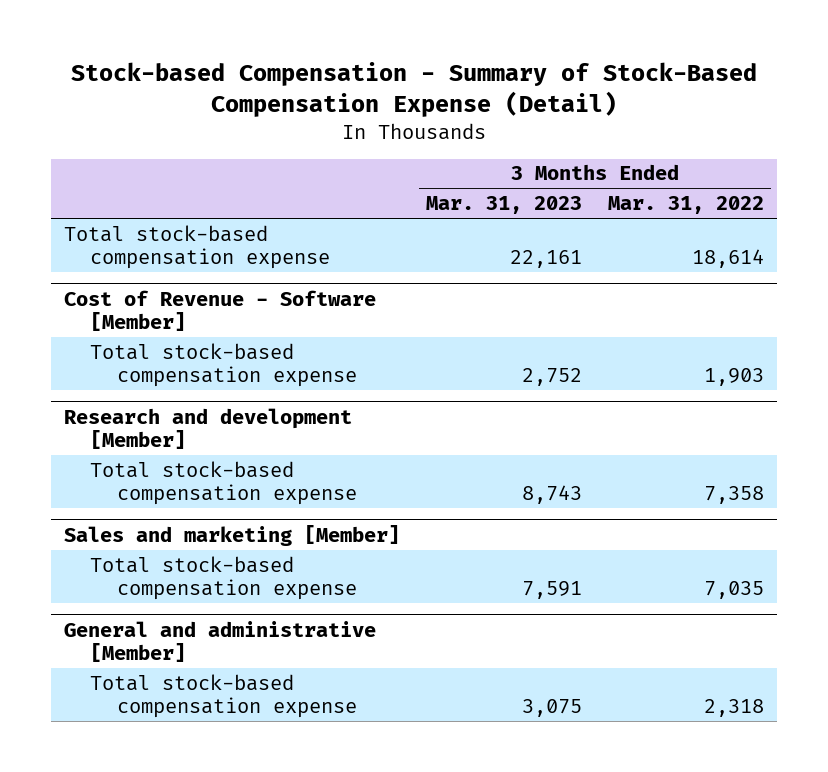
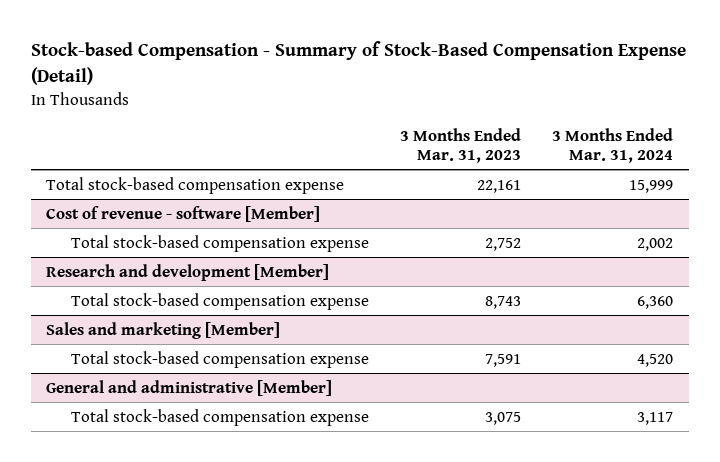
- | 3 Months Ended Mar. 31, 2023 | 3 Months Ended Mar. 31, 2022
+ | 3 Months Ended Mar. 31, 2023 | 3 Months Ended Mar. 31, 2024
- Cost of Revenue - Software [Member]
+ Cost of revenue - software [Member]

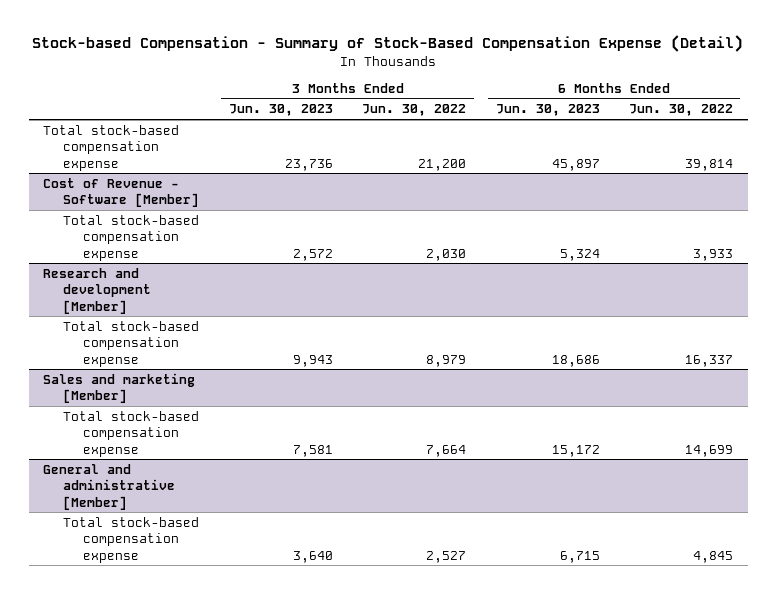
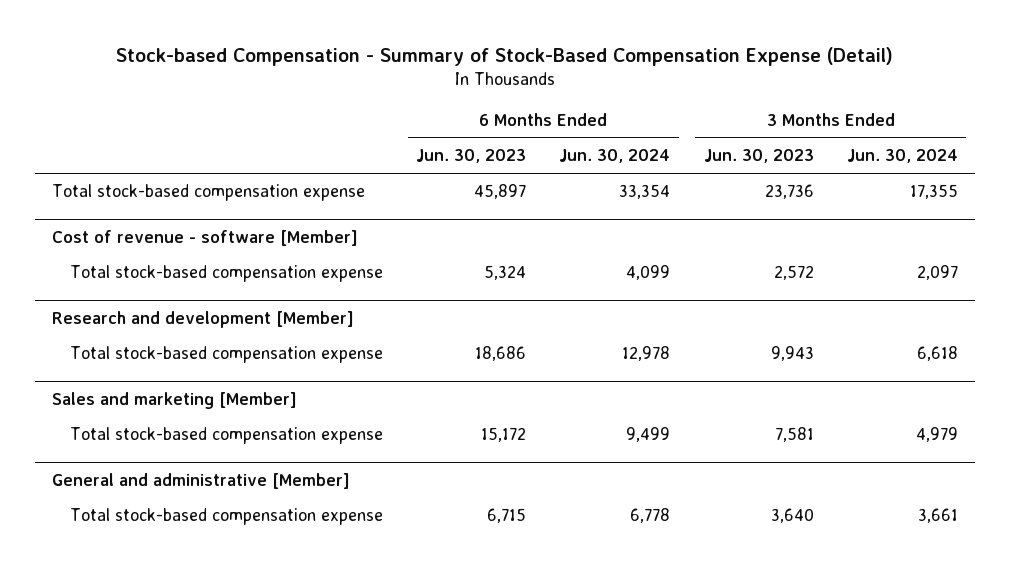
- | 3 Months Ended Jun. 30, 2023 | 3 Months Ended Jun. 30, 2022 | 6 Months Ended Jun. 30, 2023 | 6 Months Ended Jun. 30, 2022
+ | 6 Months Ended Jun. 30, 2023 | 6 Months Ended Jun. 30, 2024 | 3 Months Ended Jun. 30, 2023 | 3 Months Ended Jun. 30, 2024
- Cost of Revenue - Software [Member]
+ Cost of revenue - software [Member]

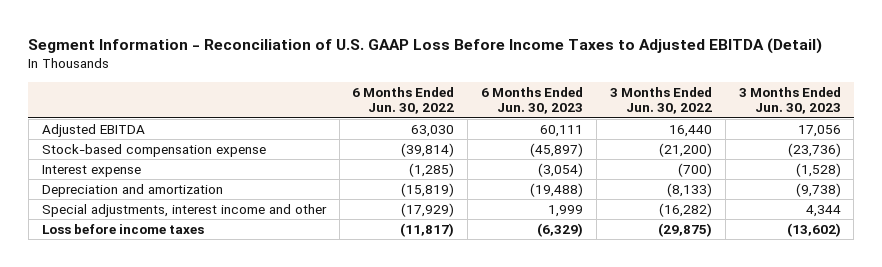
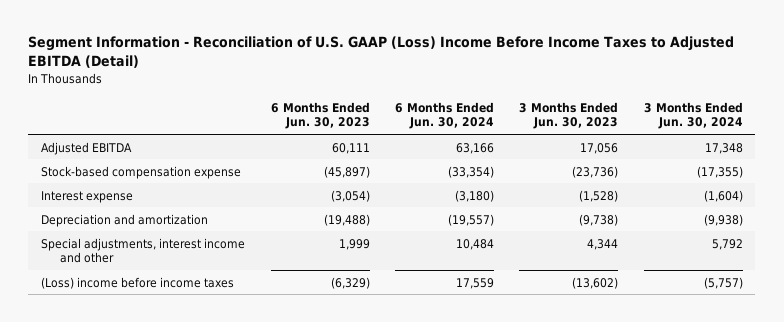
- Segment Information - Reconciliation of U.S. GAAP Loss Before Income Taxes to Adjusted EBITDA (Detail)
+ Segment Information - Reconciliation of U.S. GAAP (Loss) Income Before Income Taxes to Adjusted EBITDA (Detail)
- | 6 Months Ended Jun. 30, 2022 | 6 Months Ended Jun. 30, 2023 | 3 Months Ended Jun. 30, 2022 | 3 Months Ended Jun. 30, 2023
+ | 6 Months Ended Jun. 30, 2023 | 6 Months Ended Jun. 30, 2024 | 3 Months Ended Jun. 30, 2023 | 3 Months Ended Jun. 30, 2024
- Loss before income taxes | (11,817) | (6,329) | (29,875) | (13,602)
+ (Loss) income before income taxes | (6,329) | 17,559 | (13,602) | (5,757)

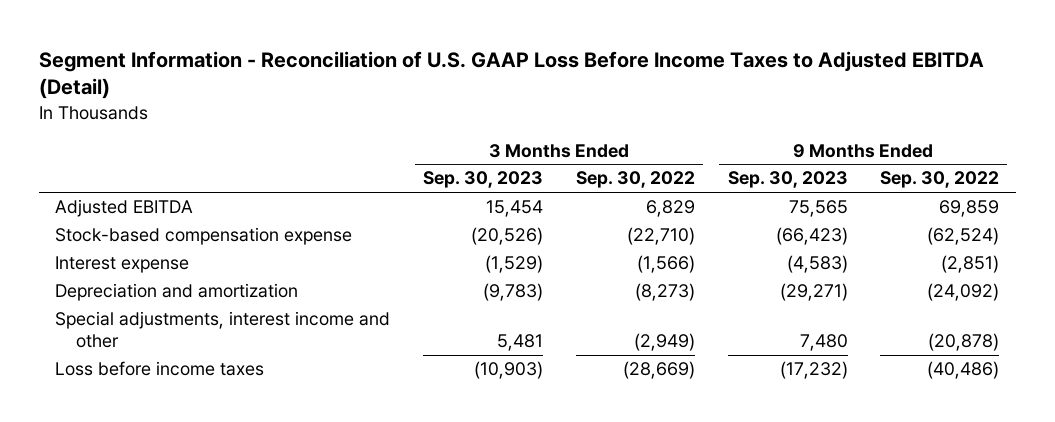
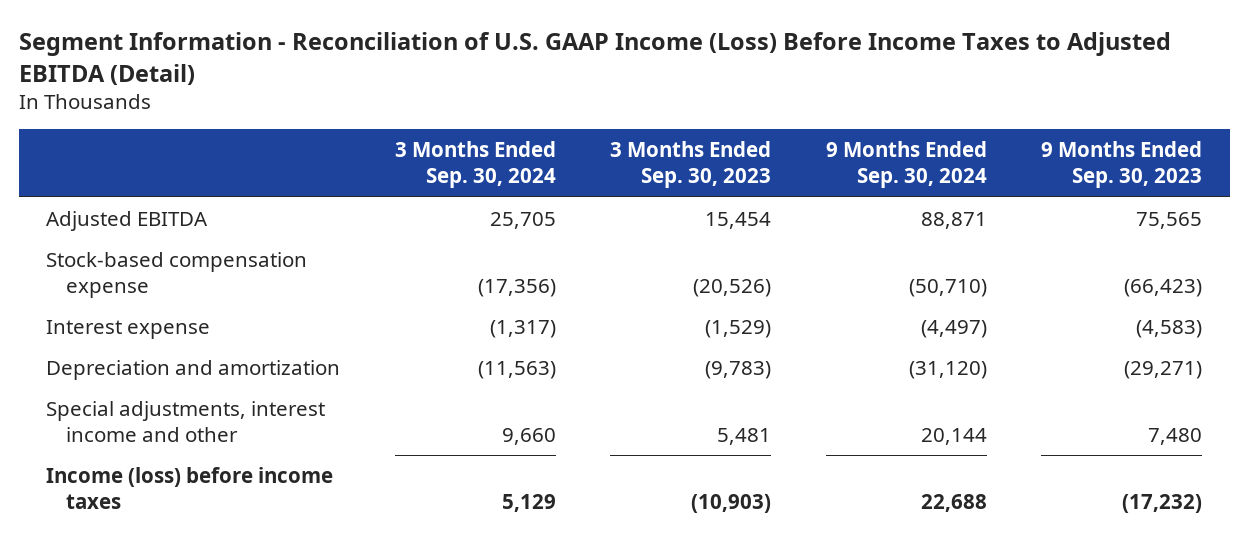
- Segment Information - Reconciliation of U.S. GAAP Loss Before Income Taxes to Adjusted EBITDA (Detail)
+ Segment Information - Reconciliation of U.S. GAAP Income (Loss) Before Income Taxes to Adjusted EBITDA (Detail)
- | 3 Months Ended Sep. 30, 2023 | 3 Months Ended Sep. 30, 2022 | 9 Months Ended Sep. 30, 2023 | 9 Months Ended Sep. 30, 2022
+ | 3 Months Ended Sep. 30, 2024 | 3 Months Ended Sep. 30, 2023 | 9 Months Ended Sep. 30, 2024 | 9 Months Ended Sep. 30, 2023
- Loss before income taxes | (10,903) | (28,669) | (17,232) | (40,486)
+ Income (loss) before income taxes | 5,129 | (10,903) | 22,688 | (17,232)

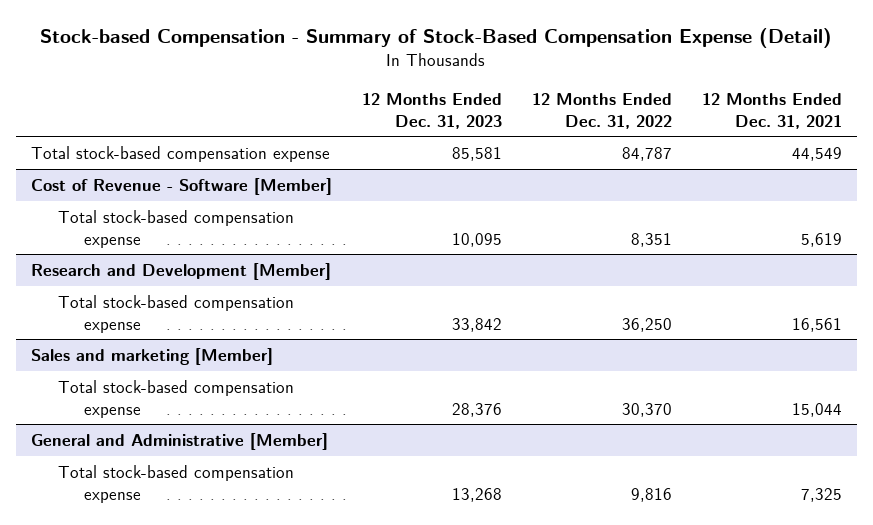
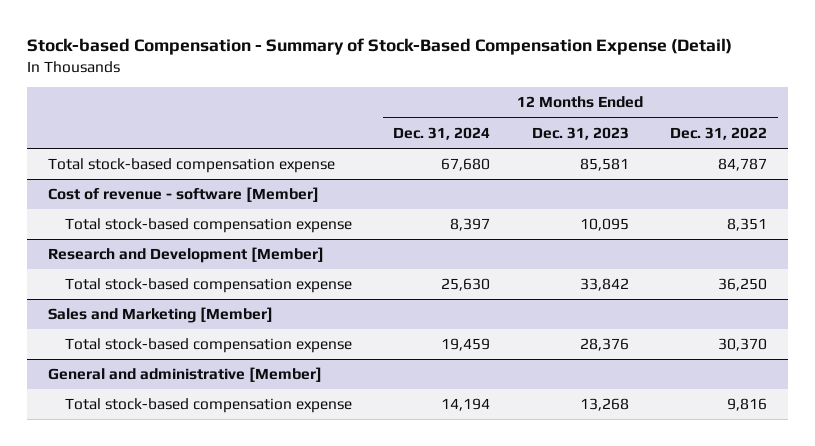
- | 12 Months Ended Dec. 31, 2023 | 12 Months Ended Dec. 31, 2022 | 12 Months Ended Dec. 31, 2021
+ | 12 Months Ended Dec. 31, 2024 | 12 Months Ended Dec. 31, 2023 | 12 Months Ended Dec. 31, 2022
- Cost of Revenue - Software [Member]
+ Cost of revenue - software [Member]
- Sales and marketing [Member]
+ Sales and Marketing [Member]
- General and Administrative [Member]
+ General and administrative [Member]

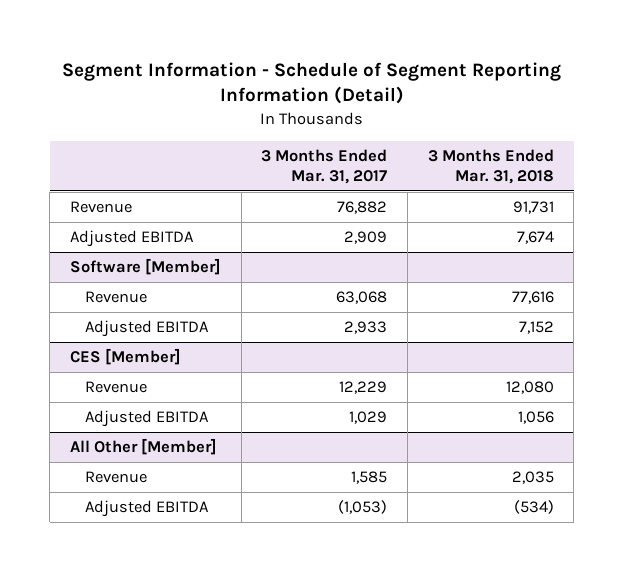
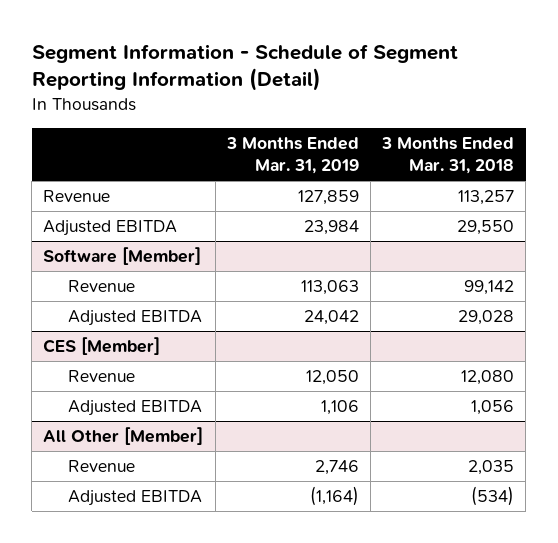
- | 3 Months Ended Mar. 31, 2017 | 3 Months Ended Mar. 31, 2018
+ | 3 Months Ended Mar. 31, 2019 | 3 Months Ended Mar. 31, 2018
- Revenue | 76,882 | 91,731
- Adjusted EBITDA | 2,909 | 7,674
+ Revenue | 127,859 | 113,257
+ Adjusted EBITDA | 23,984 | 29,550
@ Software [Member]
- Revenue | 63,068 | 77,616
- Adjusted EBITDA | 2,933 | 7,152
+ Revenue | 113,063 | 99,142
+ Adjusted EBITDA | 24,042 | 29,028

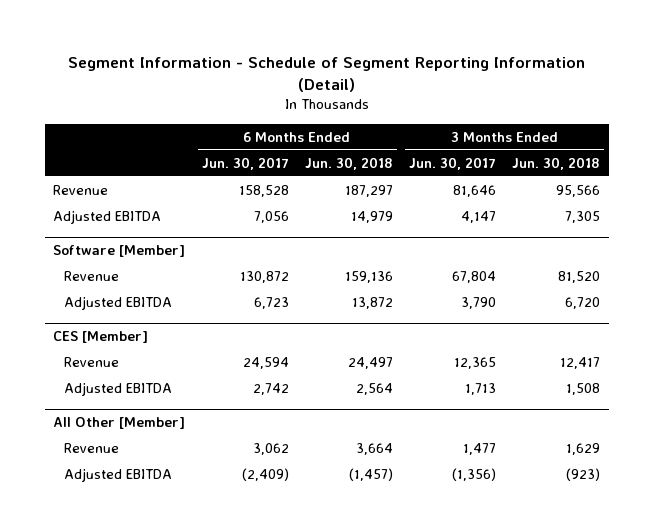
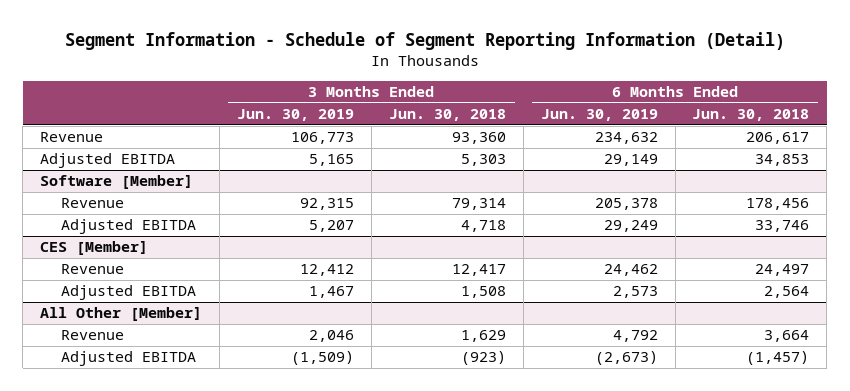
- | 6 Months Ended Jun. 30, 2017 | 6 Months Ended Jun. 30, 2018 | 3 Months Ended Jun. 30, 2017 | 3 Months Ended Jun. 30, 2018
+ | 3 Months Ended Jun. 30, 2019 | 3 Months Ended Jun. 30, 2018 | 6 Months Ended Jun. 30, 2019 | 6 Months Ended Jun. 30, 2018
- Revenue | 158,528 | 187,297 | 81,646 | 95,566
- Adjusted EBITDA | 7,056 | 14,979 | 4,147 | 7,305
+ Revenue | 106,773 | 93,360 | 234,632 | 206,617
+ Adjusted EBITDA | 5,165 | 5,303 | 29,149 | 34,853
@ Software [Member]
- Revenue | 130,872 | 159,136 | 67,804 | 81,520
- Adjusted EBITDA | 6,723 | 13,872 | 3,790 | 6,720
+ Revenue | 92,315 | 79,314 | 205,378 | 178,456
+ Adjusted EBITDA | 5,207 | 4,718 | 29,249 | 33,746

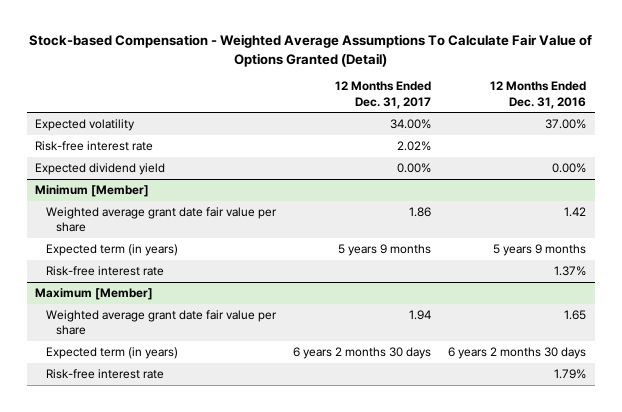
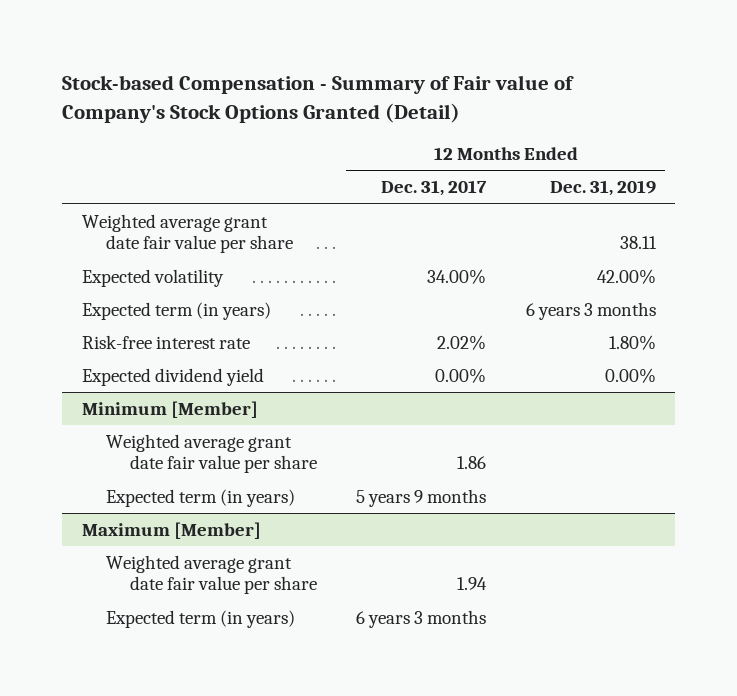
- Stock-based Compensation - Weighted Average Assumptions To Calculate Fair Value of Options Granted (Detail)
+ Stock-based Compensation - Summary of Fair value of Company's Stock Options Granted (Detail)
- | 12 Months Ended Dec. 31, 2017 | 12 Months Ended Dec. 31, 2016
+ | 12 Months Ended Dec. 31, 2017 | 12 Months Ended Dec. 31, 2019
+ Weighted average grant date fair value per share | | 38.11
+ Expected term (in years) | | 6 years 3 months
@ Minimum [Member]
- Risk-free interest rate | | 1.37%
@ Maximum [Member]
- Expected term (in years) | 6 years 2 months 30 days | 6 years 2 months 30 days
- Risk-free interest rate | | 1.79%
+ Expected term (in years) | 6 years 3 months |

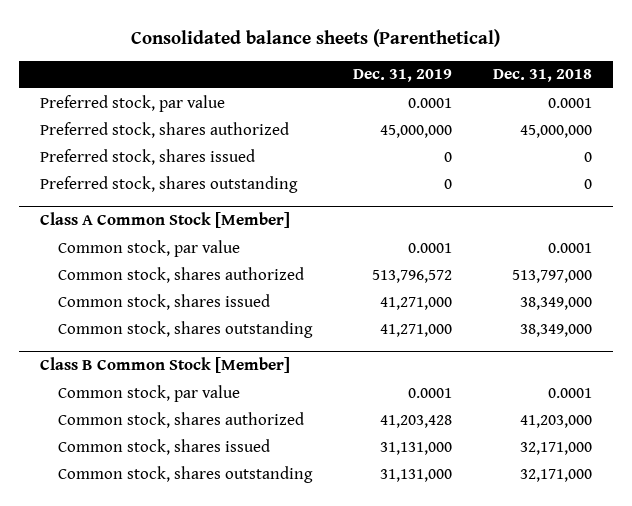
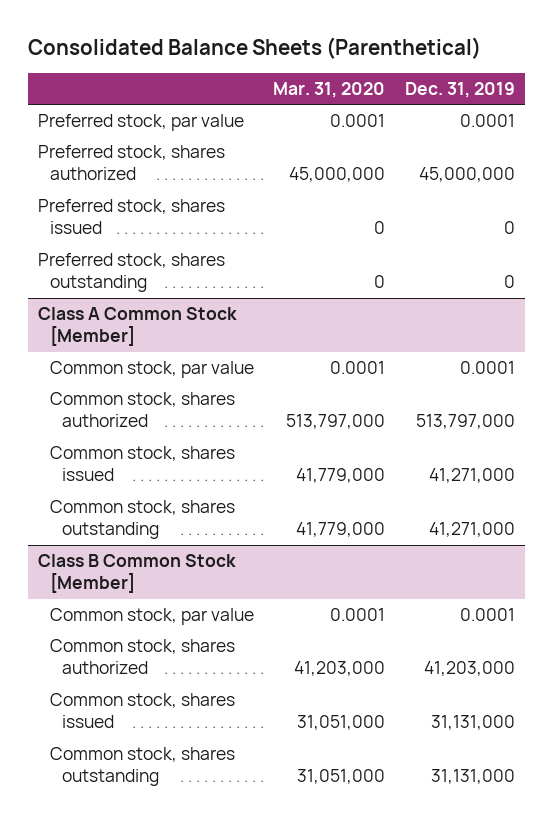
- Consolidated balance sheets (Parenthetical)
+ Consolidated Balance Sheets (Parenthetical)
- | Dec. 31, 2019 | Dec. 31, 2018
+ | Mar. 31, 2020 | Dec. 31, 2019
@ Class A Common Stock [Member]
- Common stock, shares authorized | 513,796,572 | 513,797,000
+ Common stock, shares authorized | 513,797,000 | 513,797,000
@ Class B Common Stock [Member]
- Common stock, shares authorized | 41,203,428 | 41,203,000
+ Common stock, shares authorized | 41,203,000 | 41,203,000

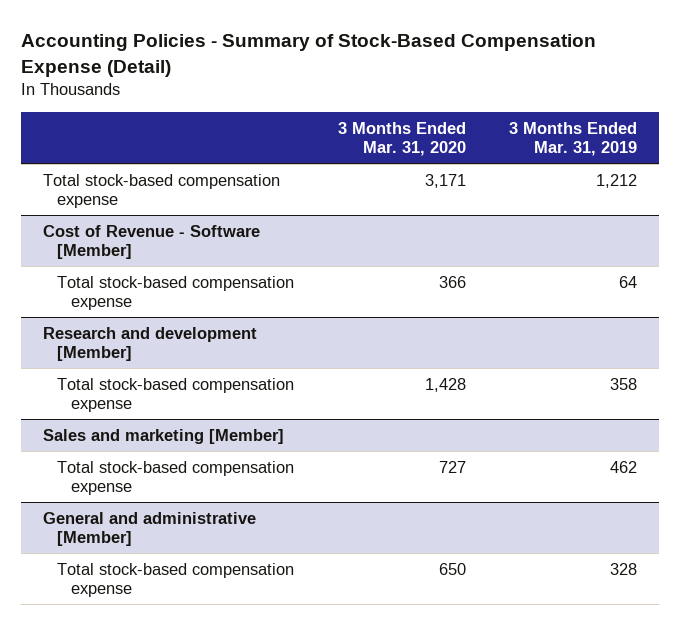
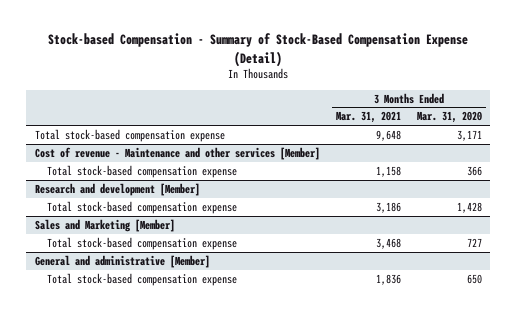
- Accounting Policies - Summary of Stock-Based Compensation Expense (Detail)
+ Stock-based Compensation - Summary of Stock-Based Compensation Expense (Detail)
- | 3 Months Ended Mar. 31, 2020 | 3 Months Ended Mar. 31, 2019
+ | 3 Months Ended Mar. 31, 2021 | 3 Months Ended Mar. 31, 2020
- Cost of Revenue - Software [Member]
+ Cost of revenue - Maintenance and other services [Member]
- Sales and marketing [Member]
+ Sales and Marketing [Member]

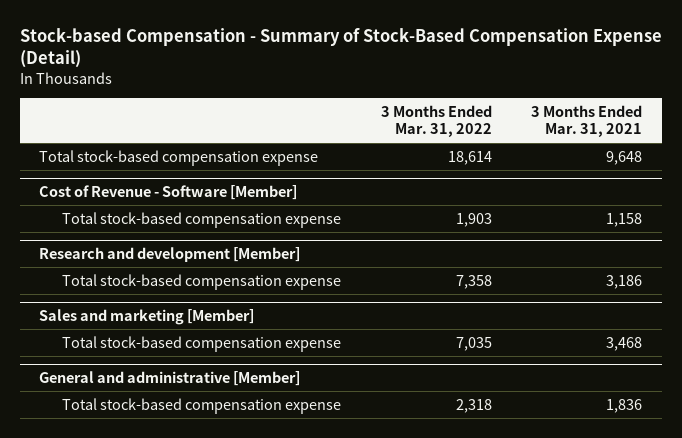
- | 3 Months Ended Mar. 31, 2021 | 3 Months Ended Mar. 31, 2020
+ | 3 Months Ended Mar. 31, 2022 | 3 Months Ended Mar. 31, 2021
- Cost of revenue - Maintenance and other services [Member]
+ Cost of Revenue - Software [Member]
- Sales and Marketing [Member]
+ Sales and marketing [Member]

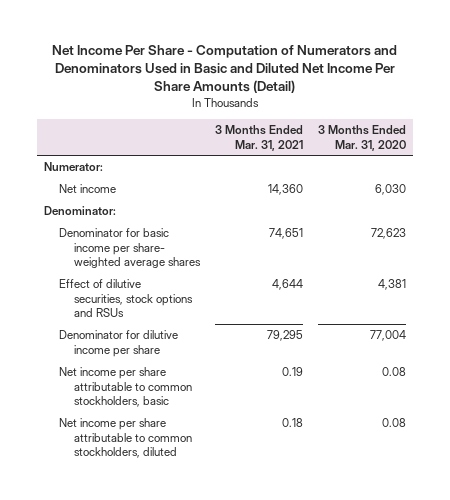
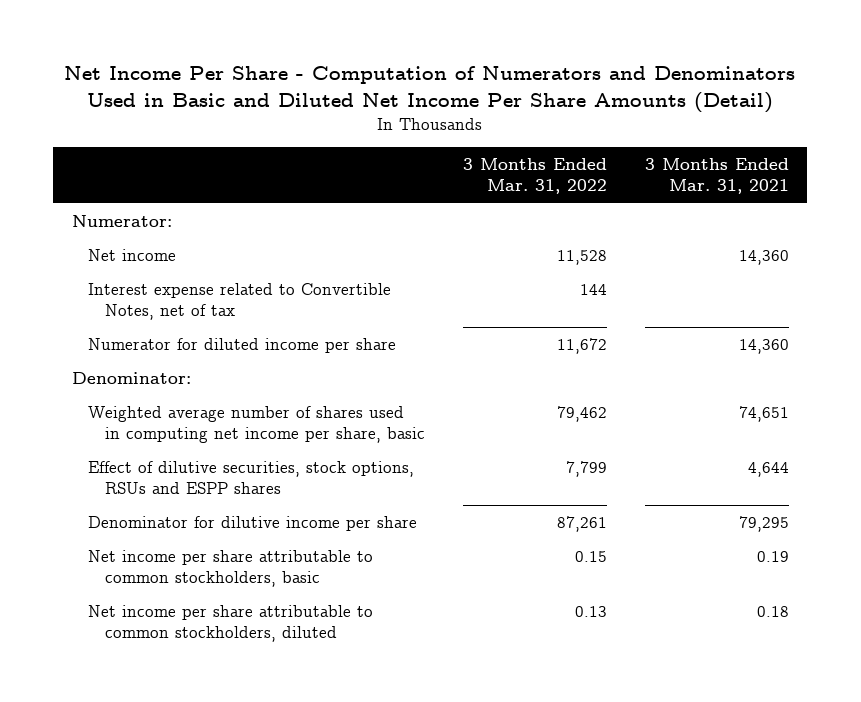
- | 3 Months Ended Mar. 31, 2021 | 3 Months Ended Mar. 31, 2020
+ | 3 Months Ended Mar. 31, 2022 | 3 Months Ended Mar. 31, 2021
+ Interest expense related to Convertible Notes, net of tax | 144 |
+ Numerator for diluted income per share | 11,672 | 14,360
- Denominator for basic income per share- weighted average shares | 74,651 | 72,623
- Effect of dilutive securities, stock options and RSUs | 4,644 | 4,381
+ Weighted average number of shares used in computing net income per share, basic | 79,462 | 74,651
+ Effect of dilutive securities, stock options, RSUs and ESPP shares | 7,799 | 4,644

